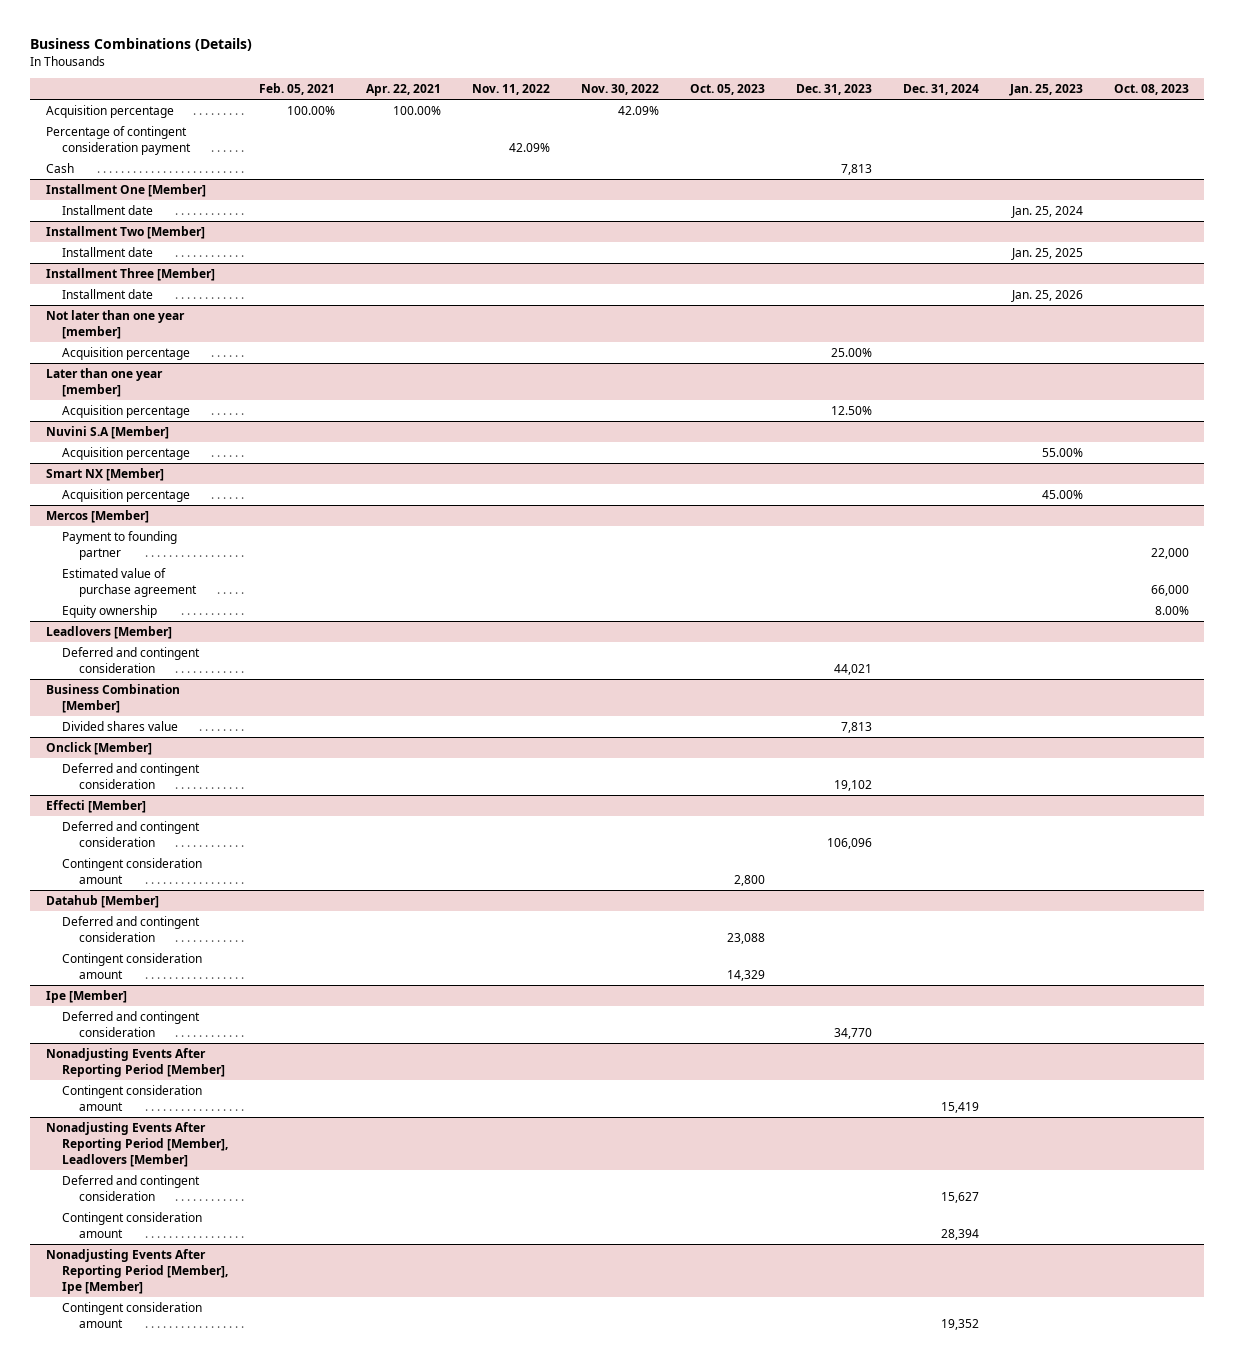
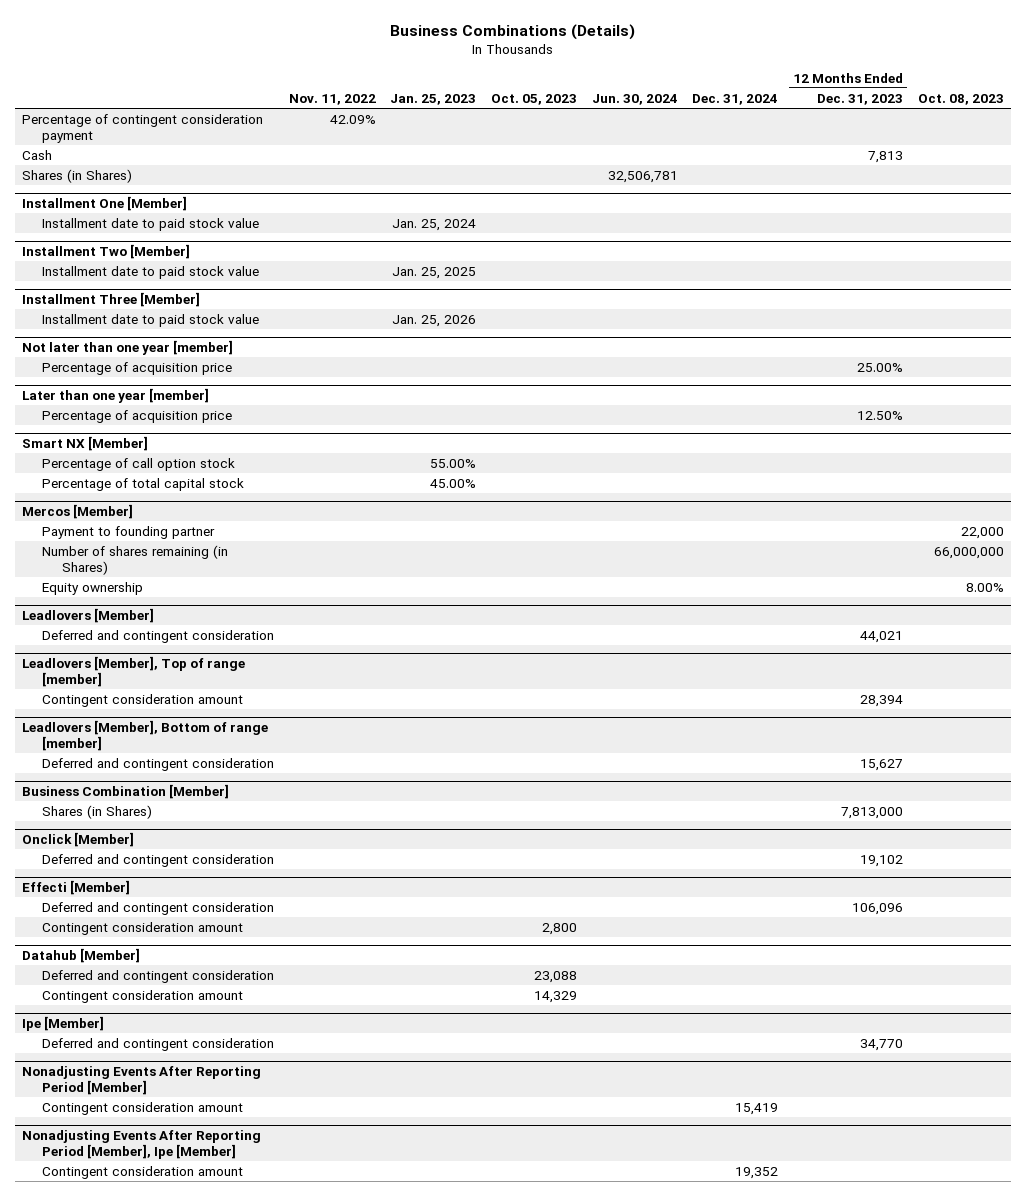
- | Feb. 05, 2021 | Apr. 22, 2021 | Nov. 11, 2022 | Nov. 30, 2022 | Oct. 05, 2023 | Dec. 31, 2023 | Dec. 31, 2024 | Jan. 25, 2023 | Oct. 08, 2023
+ | Nov. 11, 2022 | Jan. 25, 2023 | Oct. 05, 2023 | Jun. 30, 2024 | Dec. 31, 2024 | 12 Months Ended Dec. 31, 2023 | Oct. 08, 2023
- Acquisition percentage | 100.00% | 100.00% | | 42.09% | | | | |
+ Shares (in Shares) | | | | 32,506,781 | | |
@ Installment One [Member]
- Installment date | | | | | | | | Jan. 25, 2024 |
+ Installment date to paid stock value | | Jan. 25, 2024 | | | | |
@ Installment Two [Member]
- Installment date | | | | | | | | Jan. 25, 2025 |
+ Installment date to paid stock value | | Jan. 25, 2025 | | | | |
@ Installment Three [Member]
- Installment date | | | | | | | | Jan. 25, 2026 |
+ Installment date to paid stock value | | Jan. 25, 2026 | | | | |
@ Not later than one year [member]
- Acquisition percentage | | | | | | 25.00% | | |
+ Percentage of acquisition price | | | | | | 25.00% |
@ Later than one year [member]
- Acquisition percentage | | | | | | 12.50% | | |
- Nuvini S.A [Member]
- Acquisition percentage | | | | | | | | 55.00% |
@ Later than one year [member]
+ Percentage of acquisition price | | | | | | 12.50% |
@ Smart NX [Member]
- Acquisition percentage | | | | | | | | 45.00% |
+ Percentage of call option stock | | 55.00% | | | | |
+ Percentage of total capital stock | | 45.00% | | | | |
@ Mercos [Member]
- Estimated value of purchase agreement | | | | | | | | | 66,000
+ Number of shares remaining (in Shares) | | | | | | | 66,000,000
+ Leadlovers [Member], Top of range [member]
+ Contingent consideration amount | | | | | | 28,394 |
+ Leadlovers [Member], Bottom of range [member]
+ Deferred and contingent consideration | | | | | | 15,627 |
@ Business Combination [Member]
- Divided shares value | | | | | | 7,813 | | |
+ Shares (in Shares) | | | | | | 7,813,000 |
- Nonadjusting Events After Reporting Period [Member], Leadlovers [Member]
- Deferred and contingent consideration | | | | | | | 15,627 | |
- Contingent consideration amount | | | | | | | 28,394 | |

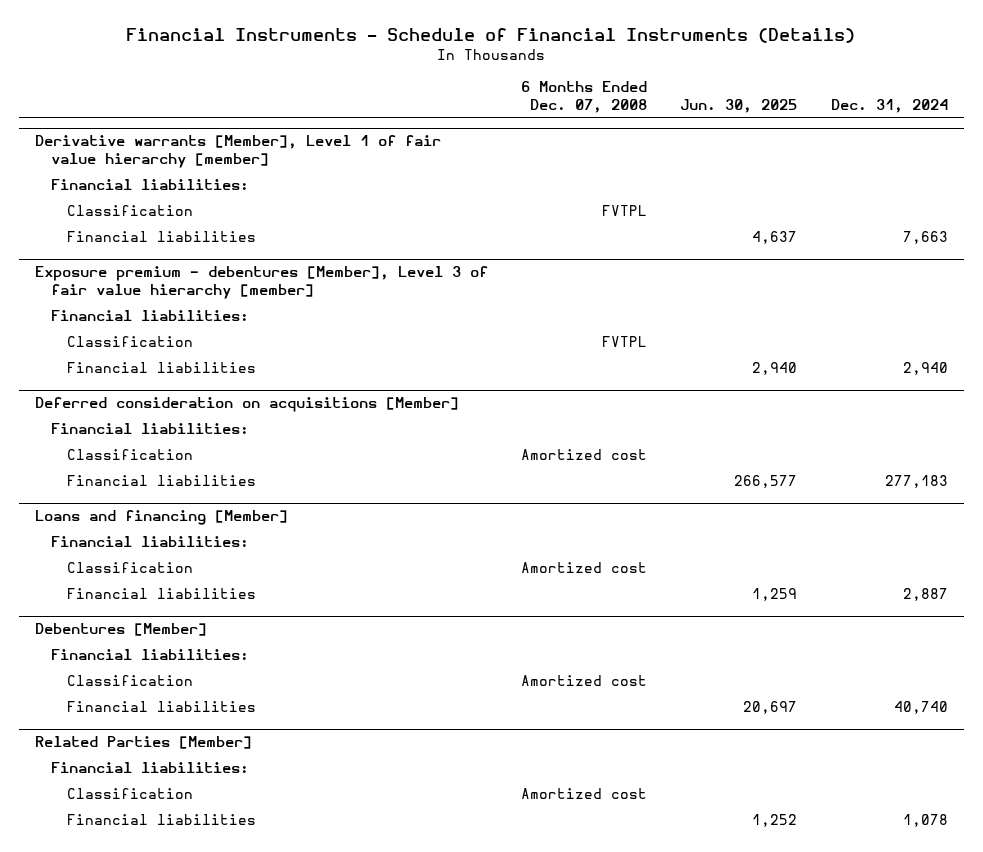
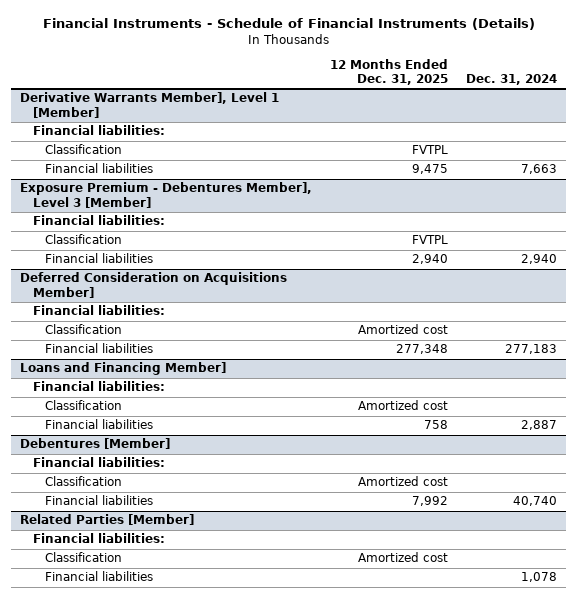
- | 6 Months Ended Dec. 07, 2008 | Jun. 30, 2025 | Dec. 31, 2024
+ | 12 Months Ended Dec. 31, 2025 | Dec. 31, 2024
- Derivative warrants [Member], Level 1 of fair value hierarchy [member]
+ Derivative Warrants Member], Level 1 [Member]
- Exposure premium - debentures [Member], Level 3 of fair value hierarchy [member]
+ Exposure Premium - Debentures Member], Level 3 [Member]
- Deferred consideration on acquisitions [Member]
+ Deferred Consideration on Acquisitions Member]
- Loans and financing [Member]
+ Loans and Financing Member]

